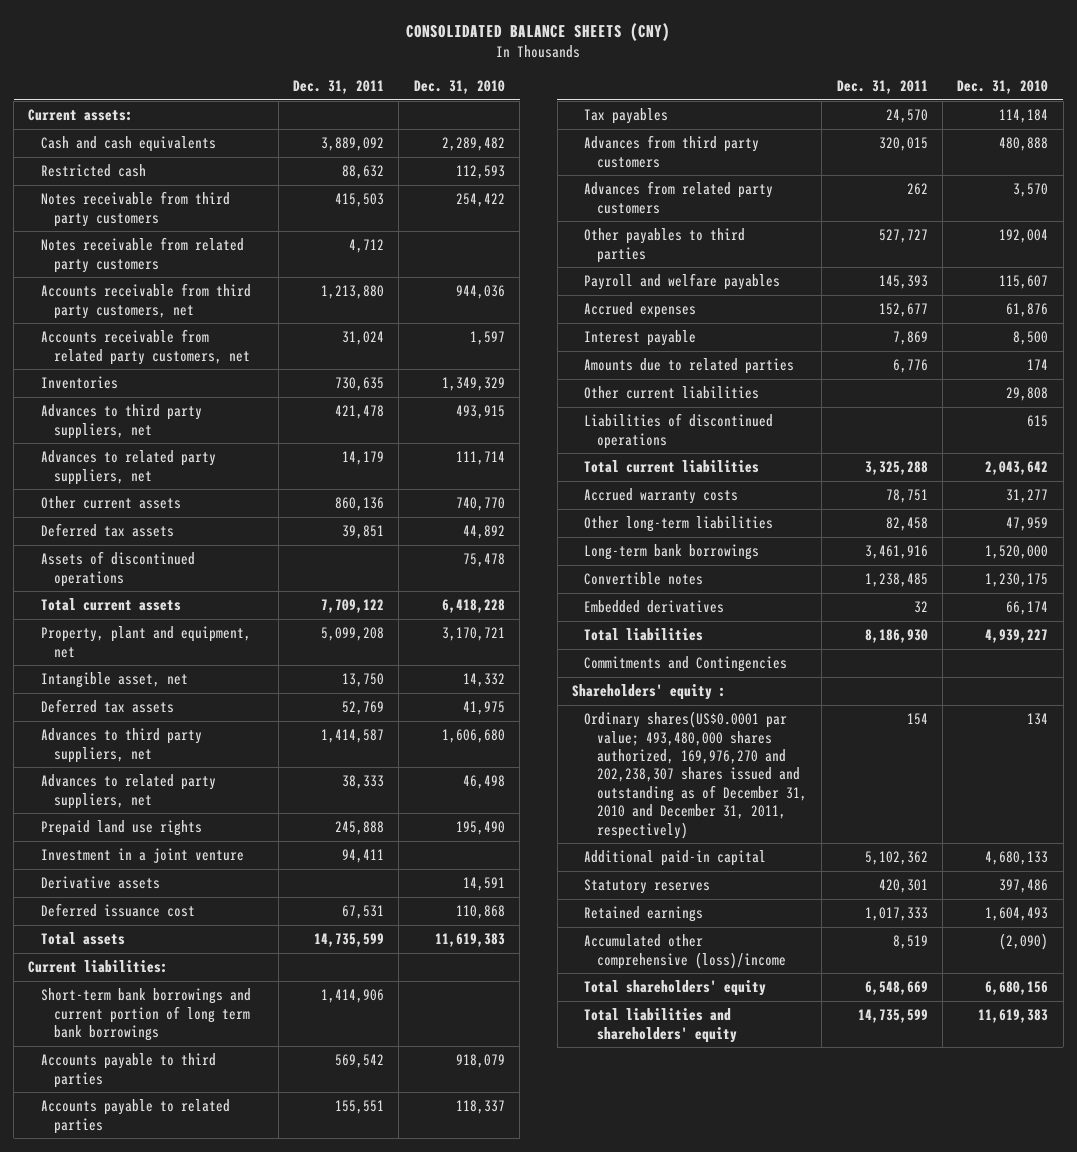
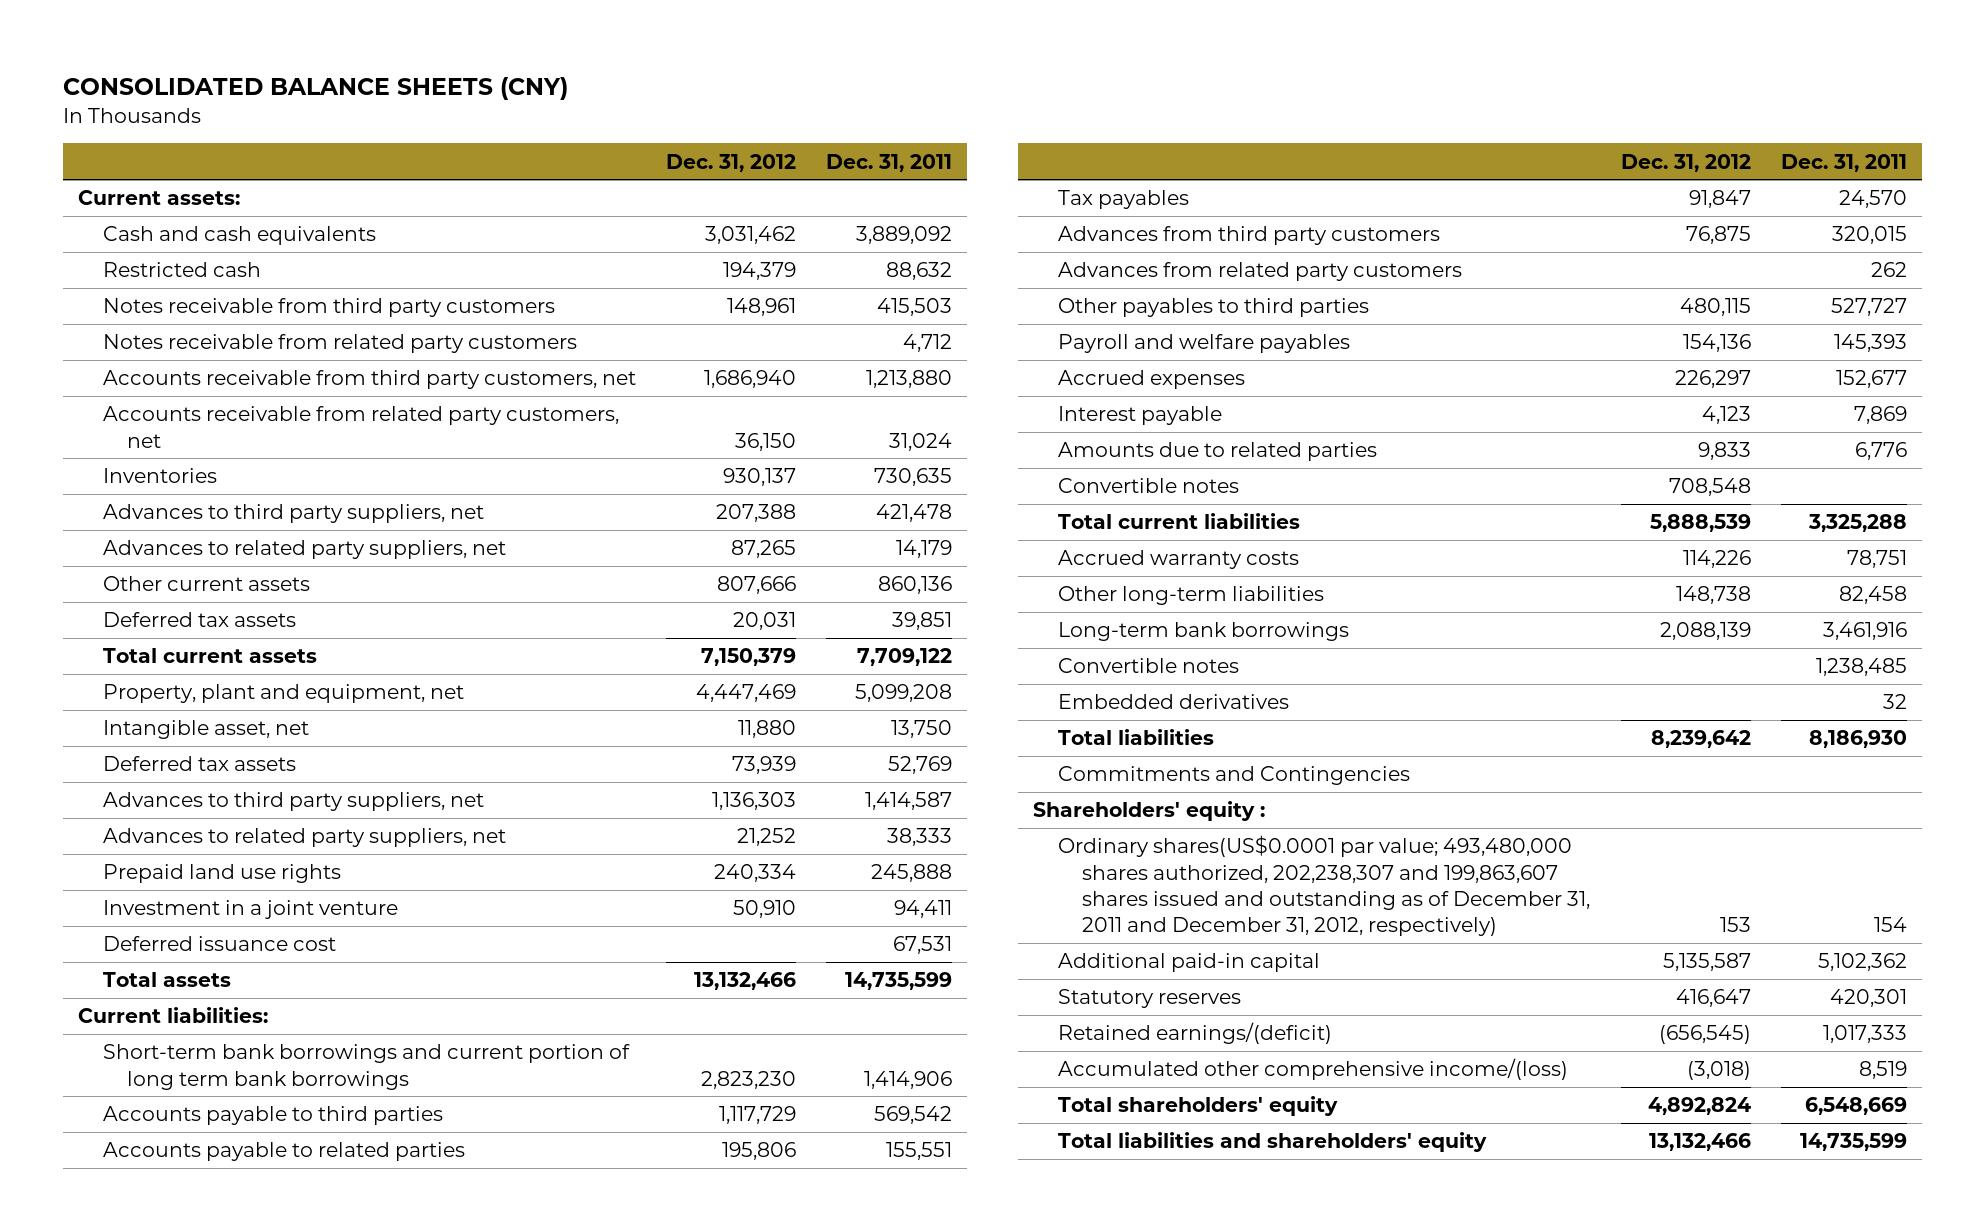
- | Dec. 31, 2011 | Dec. 31, 2010
+ | Dec. 31, 2012 | Dec. 31, 2011
- Assets of discontinued operations | | 75,478
- Derivative assets | | 14,591
- Other current liabilities | | 29,808
- Liabilities of discontinued operations | | 615
+ Convertible notes | 708,548 |
- Ordinary shares(US$0.0001 par value; 493,480,000 shares authorized, 169,976,270 and 202,238,307 shares issued and outstanding as of December 31, 2010 and December 31, 2011, respectively) | 154 | 134
+ Ordinary shares(US$0.0001 par value; 493,480,000 shares authorized, 202,238,307 and 199,863,607 shares issued and outstanding as of December 31, 2011 and December 31, 2012, respectively) | 153 | 154
- Retained earnings | 1,017,333 | 1,604,493
- Accumulated other comprehensive (loss)/income | 8,519 | (2,090)
+ Retained earnings/(deficit) | (656,545) | 1,017,333
+ Accumulated other comprehensive income/(loss) | (3,018) | 8,519

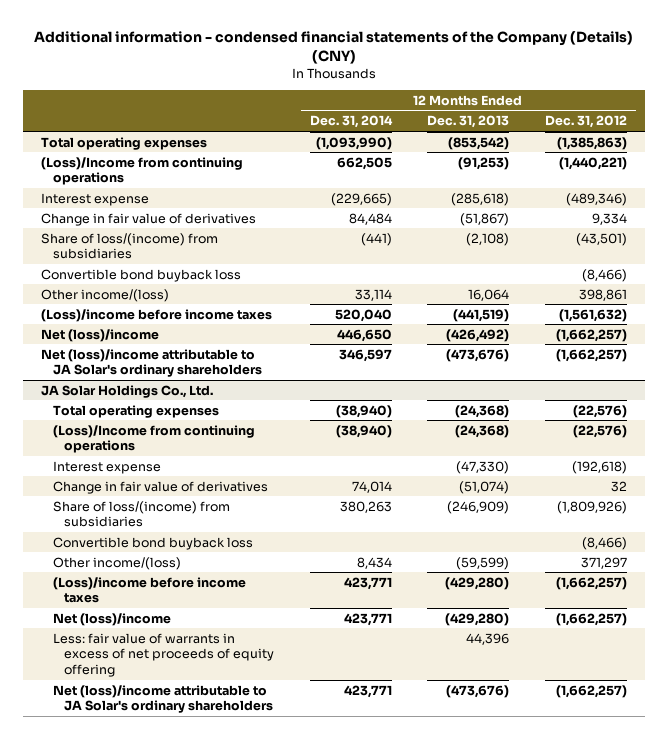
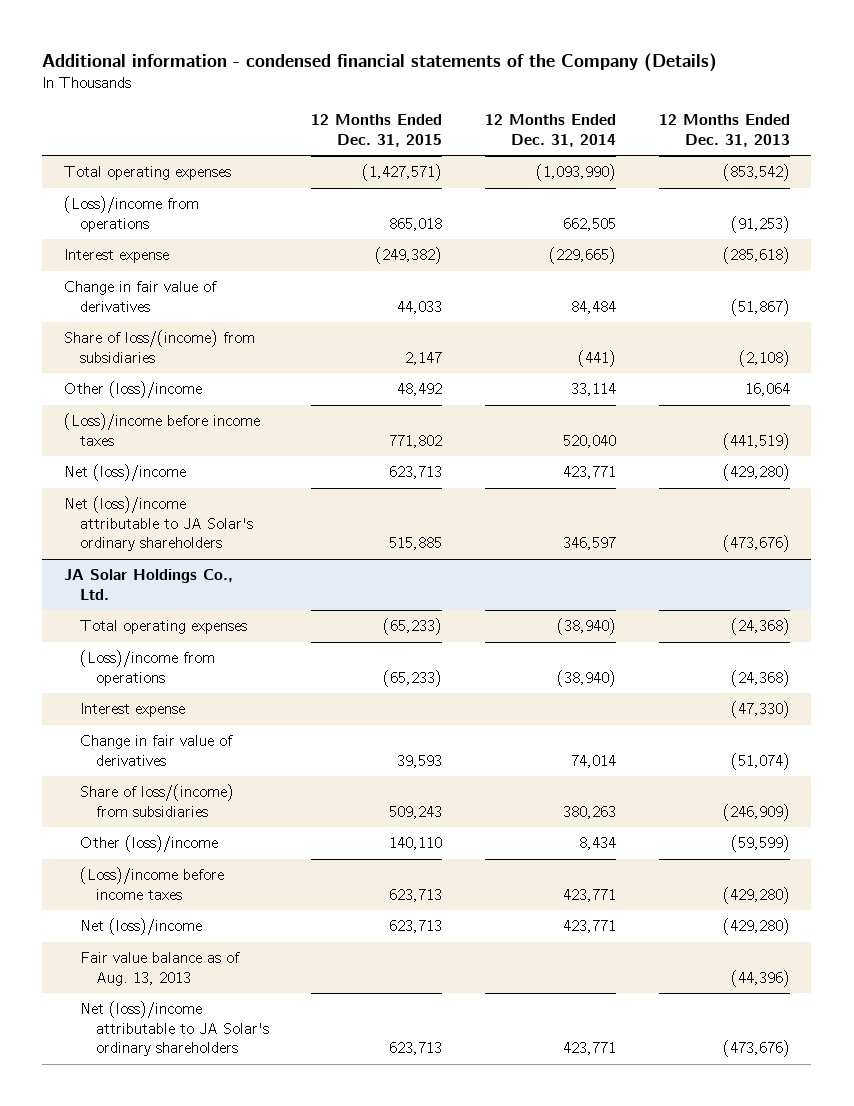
- Additional information - condensed financial statements of the Company (Details) (CNY)
+ Additional information - condensed financial statements of the Company (Details)
- | 12 Months Ended Dec. 31, 2014 | 12 Months Ended Dec. 31, 2013 | 12 Months Ended Dec. 31, 2012
+ | 12 Months Ended Dec. 31, 2015 | 12 Months Ended Dec. 31, 2014 | 12 Months Ended Dec. 31, 2013
- (Loss)/Income from continuing operations | 662,505 | (91,253) | (1,440,221)
+ (Loss)/income from operations | 865,018 | 662,505 | (91,253)
- Convertible bond buyback loss | | | (8,466)
- Other income/(loss) | 33,114 | 16,064 | 398,861
+ Other (loss)/income | 48,492 | 33,114 | 16,064
- Net (loss)/income | 446,650 | (426,492) | (1,662,257)
+ Net (loss)/income | 623,713 | 423,771 | (429,280)
@ JA Solar Holdings Co., Ltd.
- (Loss)/Income from continuing operations | (38,940) | (24,368) | (22,576)
+ (Loss)/income from operations | (65,233) | (38,940) | (24,368)
- Convertible bond buyback loss | | | (8,466)
- Other income/(loss) | 8,434 | (59,599) | 371,297
+ Other (loss)/income | 140,110 | 8,434 | (59,599)
- Less: fair value of warrants in excess of net proceeds of equity offering | | 44,396 |
+ Fair value balance as of Aug. 13, 2013 | | | (44,396)

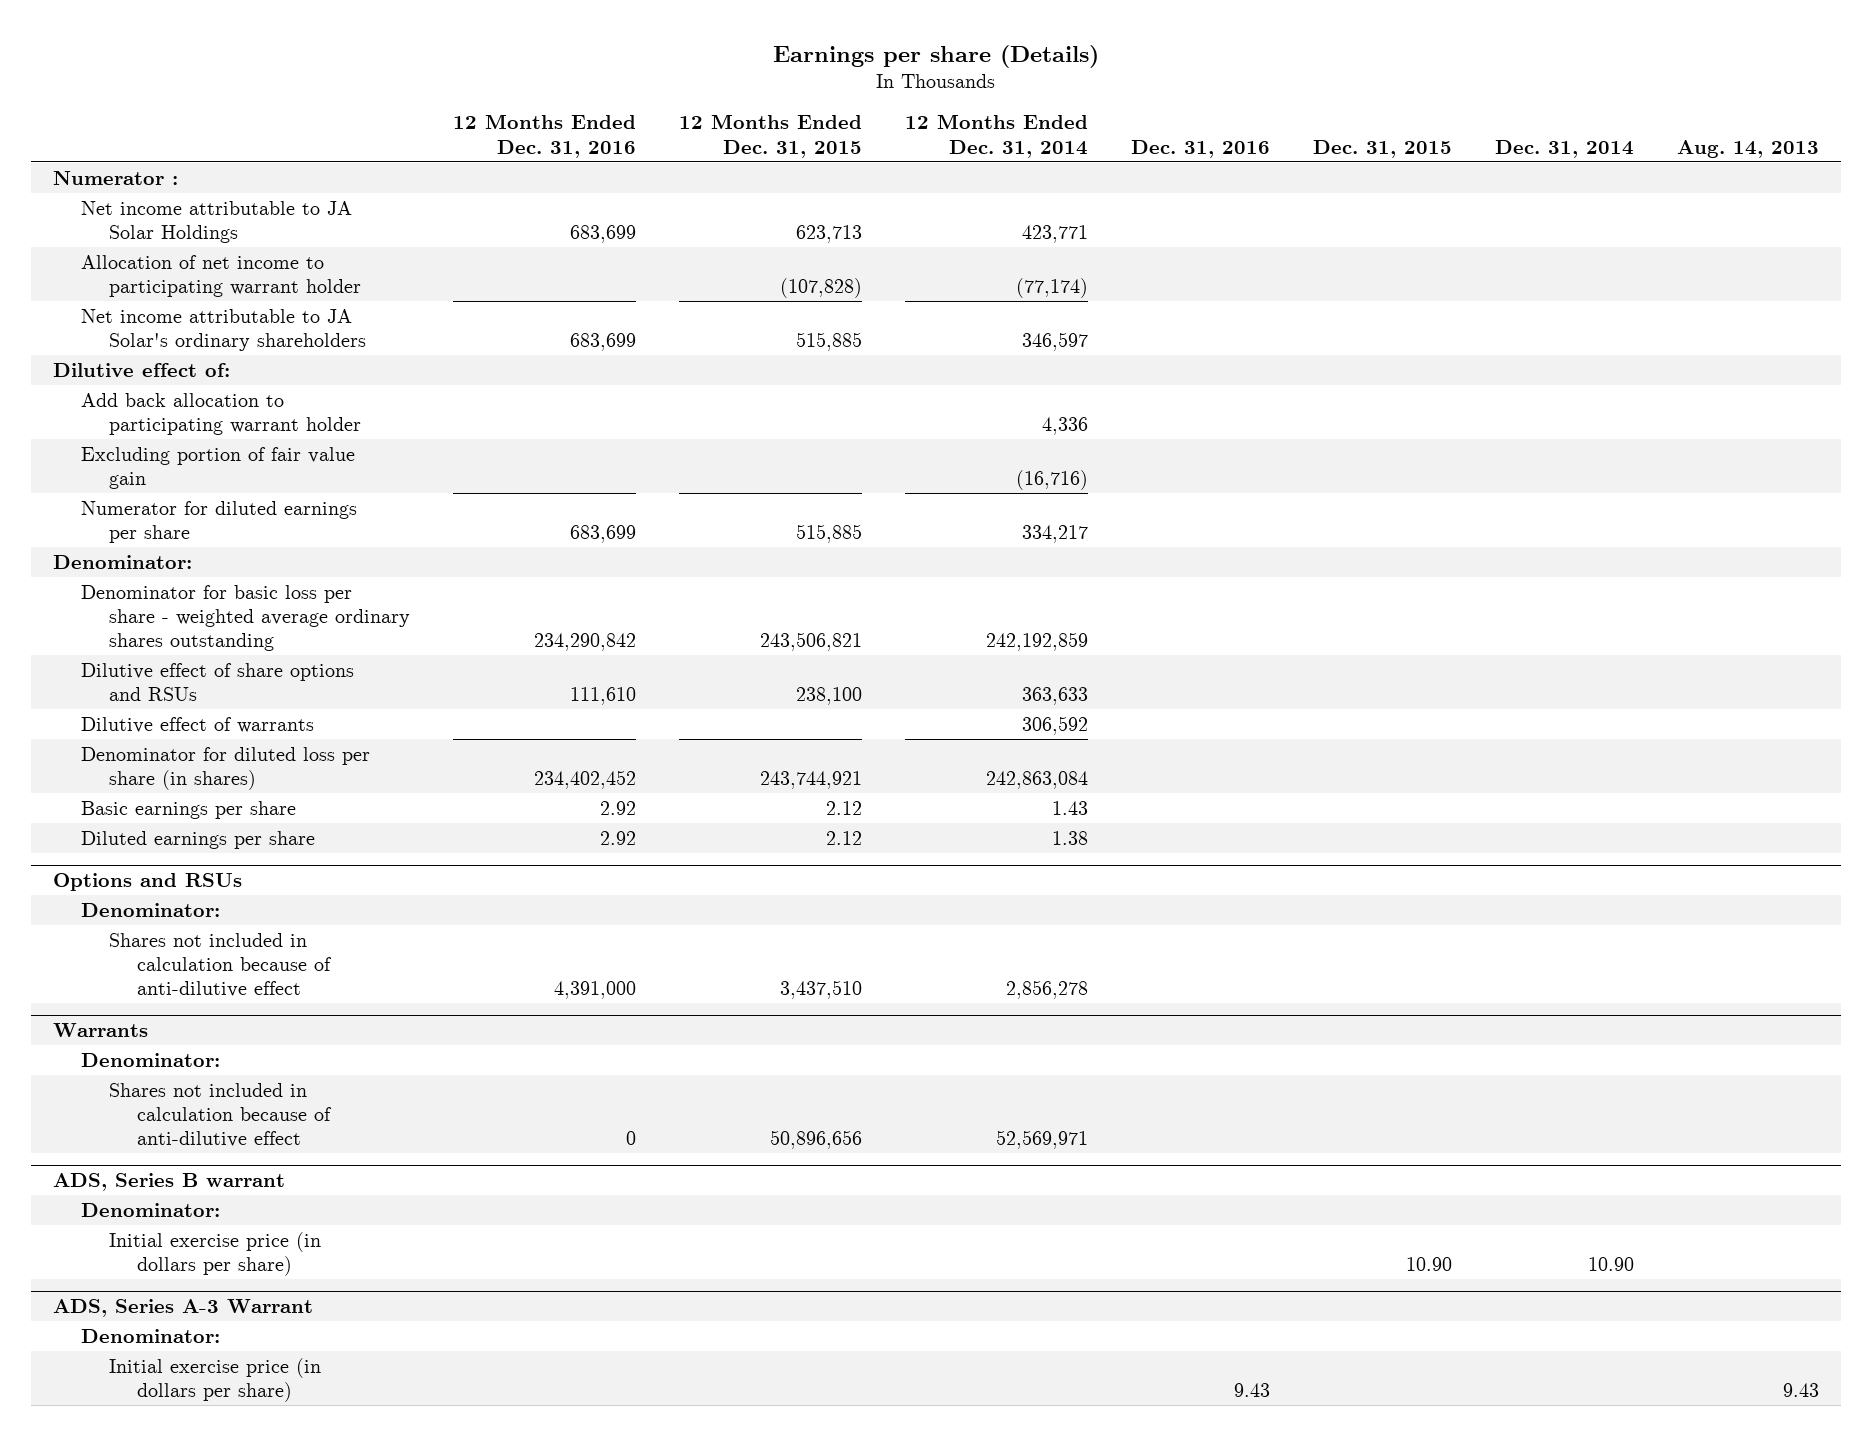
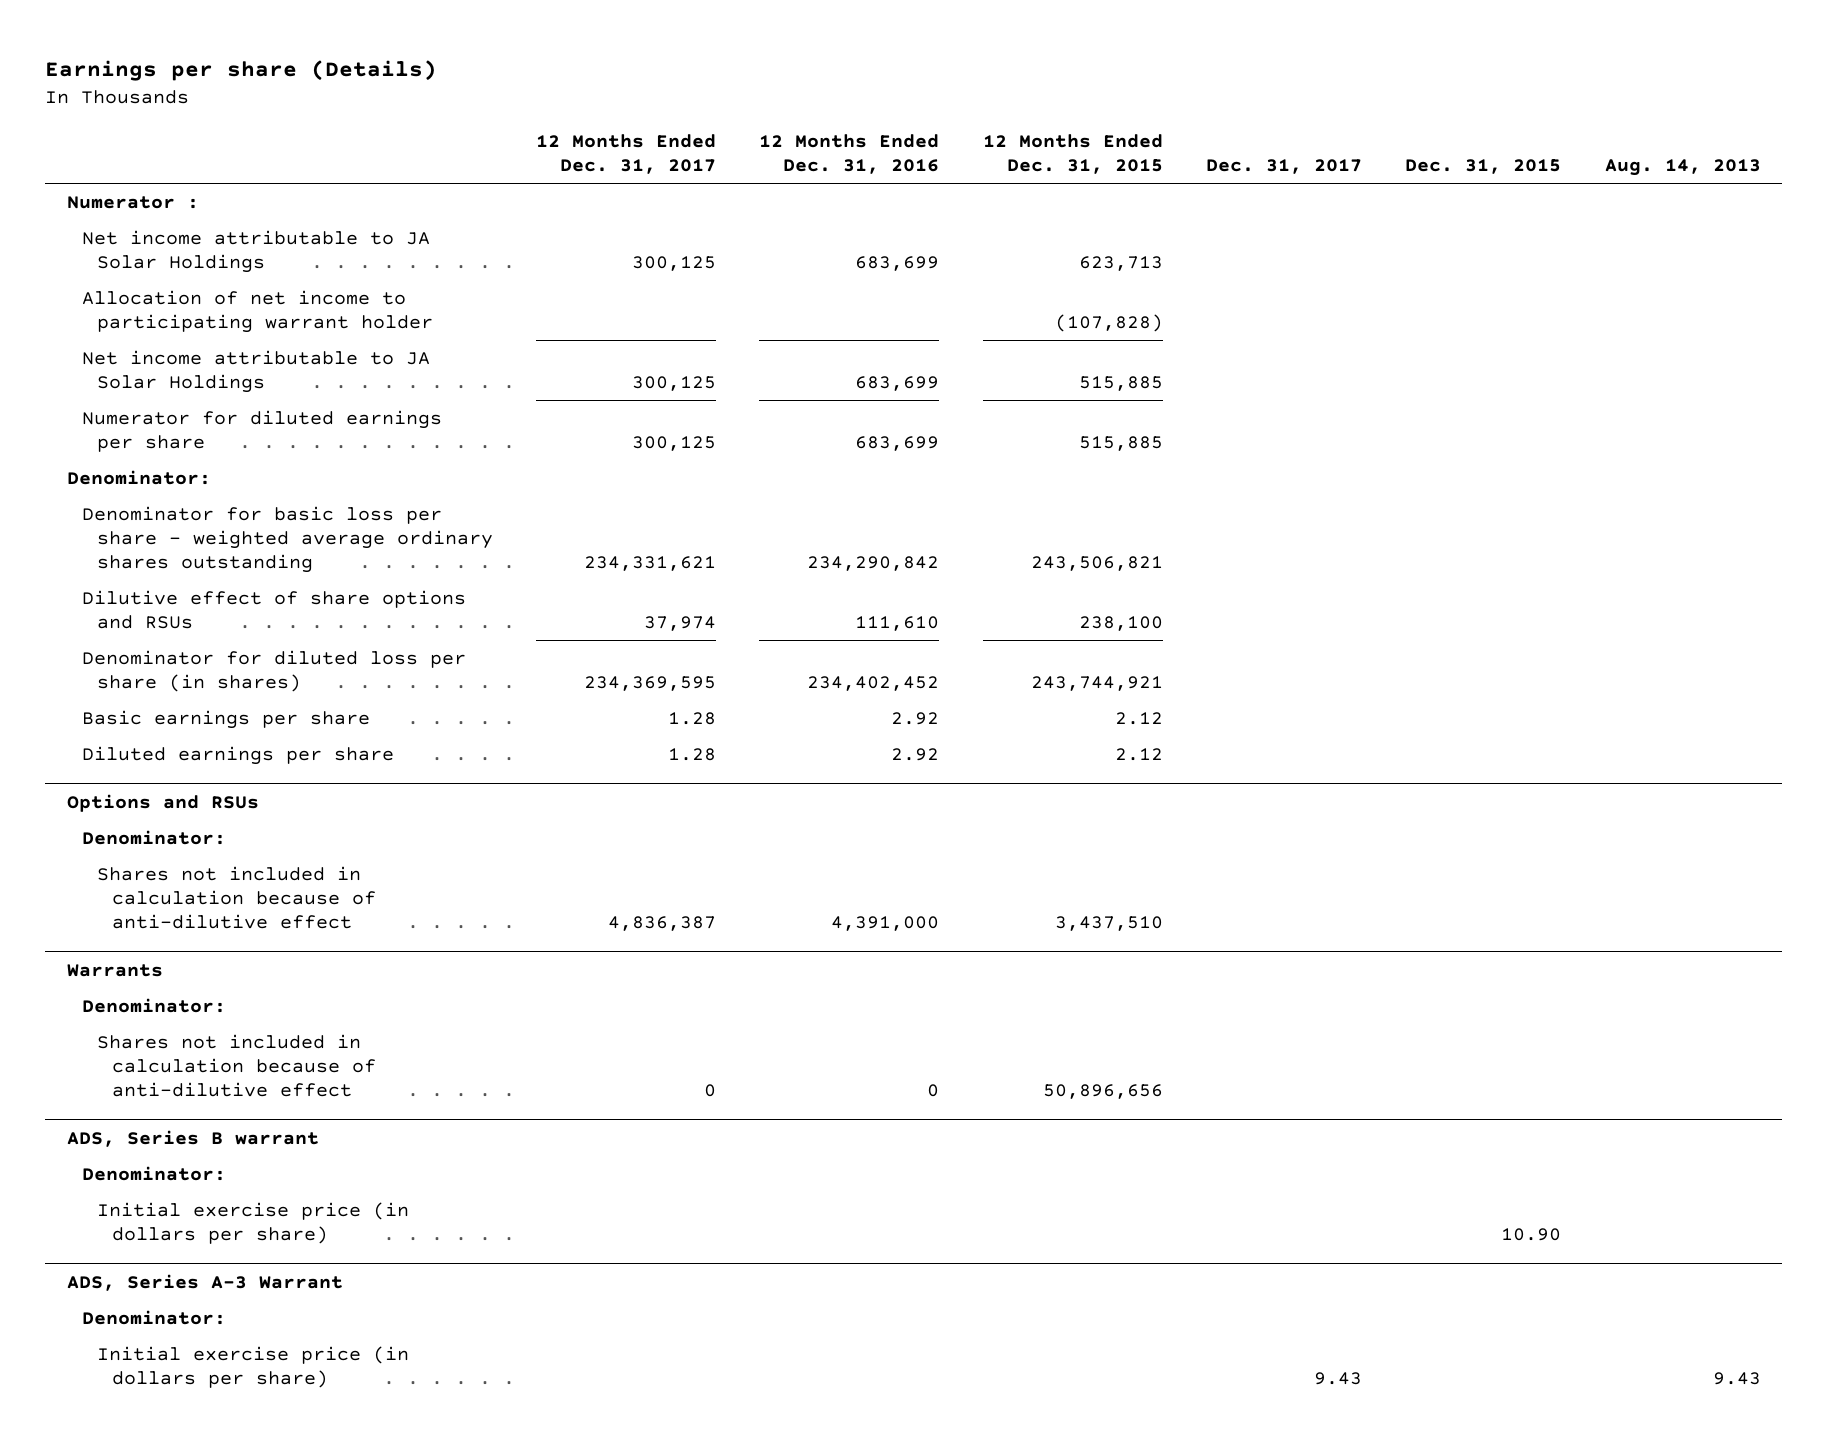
- | 12 Months Ended Dec. 31, 2016 | 12 Months Ended Dec. 31, 2015 | 12 Months Ended Dec. 31, 2014 | Dec. 31, 2016 | Dec. 31, 2015 | Dec. 31, 2014 | Aug. 14, 2013
+ | 12 Months Ended Dec. 31, 2017 | 12 Months Ended Dec. 31, 2016 | 12 Months Ended Dec. 31, 2015 | Dec. 31, 2017 | Dec. 31, 2015 | Aug. 14, 2013
- Net income attributable to JA Solar's ordinary shareholders | 683,699 | 515,885 | 346,597 | | | |
- Dilutive effect of:
- Add back allocation to participating warrant holder | | | 4,336 | | | |
- Excluding portion of fair value gain | | | (16,716) | | | |
+ Net income attributable to JA Solar Holdings | 300,125 | 683,699 | 515,885 | | |
- Dilutive effect of warrants | | | 306,592 | | | |

